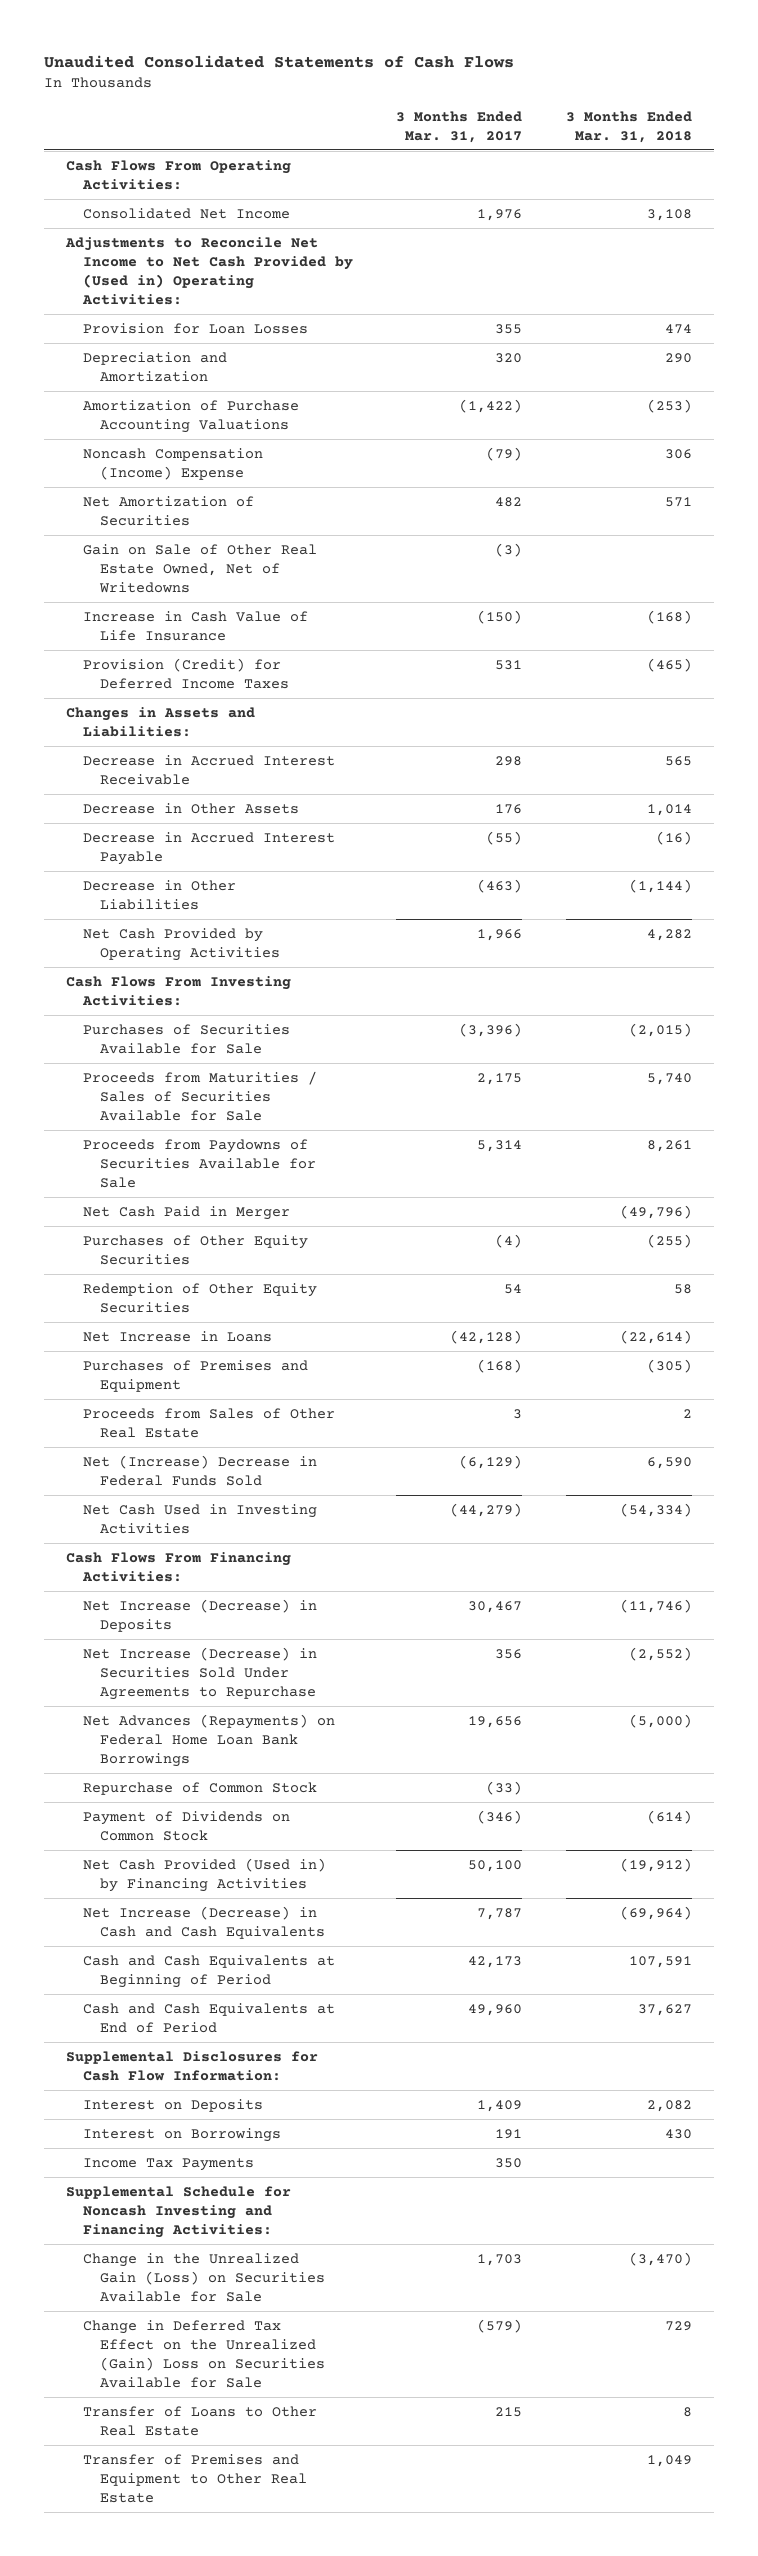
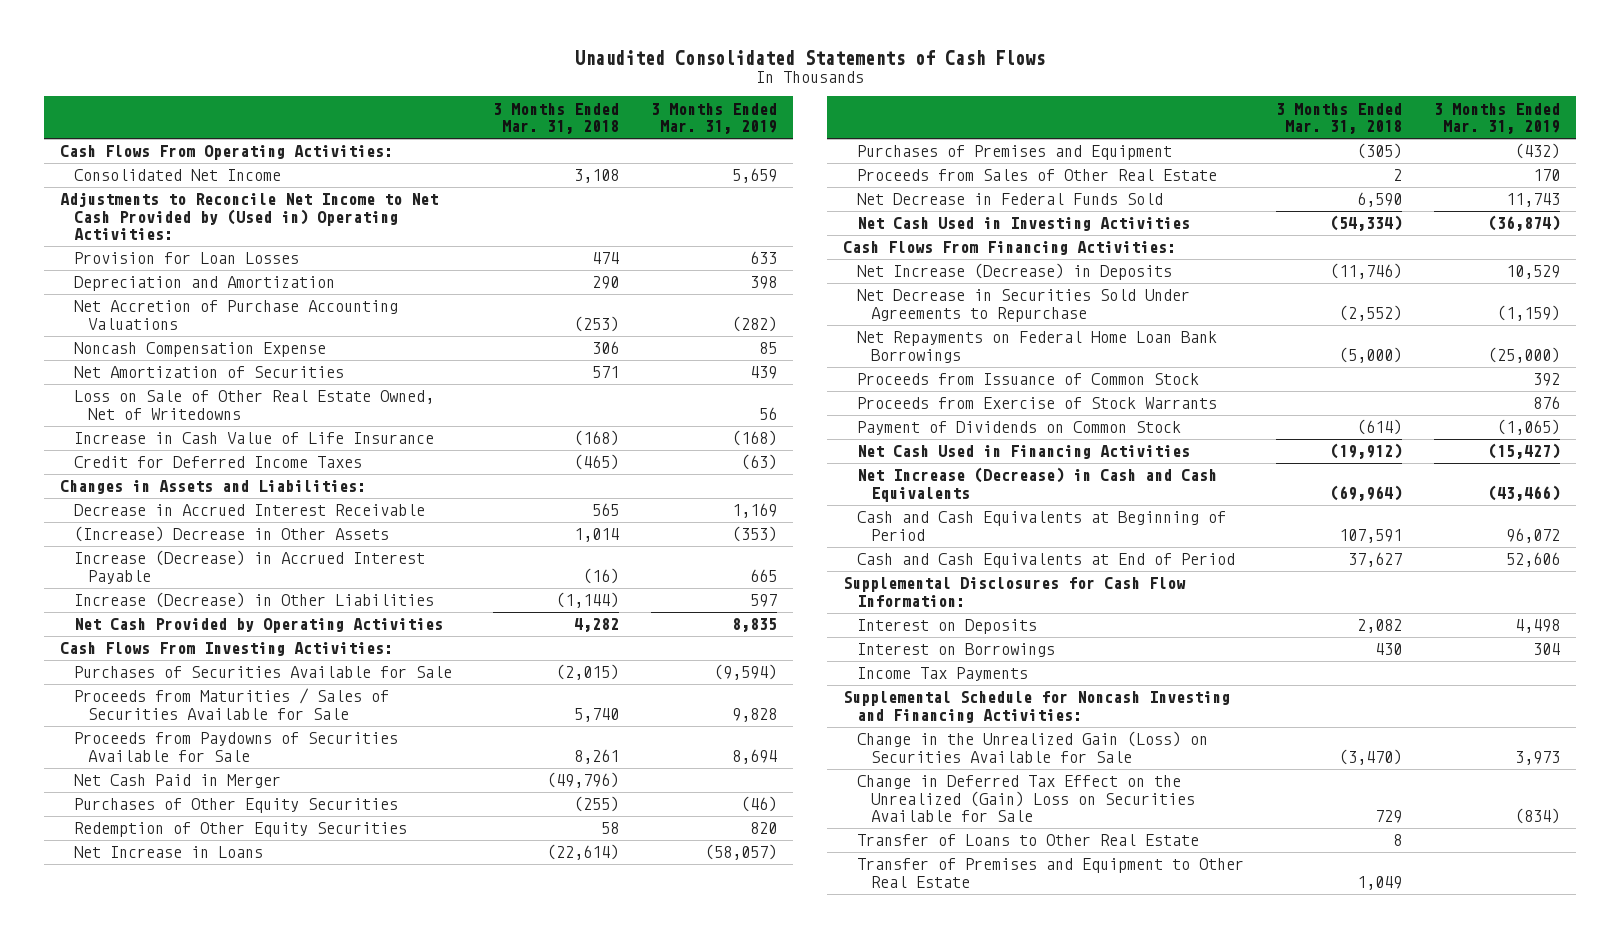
- | 3 Months Ended Mar. 31, 2017 | 3 Months Ended Mar. 31, 2018
+ | 3 Months Ended Mar. 31, 2018 | 3 Months Ended Mar. 31, 2019
- Amortization of Purchase Accounting Valuations | (1,422) | (253)
- Noncash Compensation (Income) Expense | (79) | 306
+ Net Accretion of Purchase Accounting Valuations | (253) | (282)
+ Noncash Compensation Expense | 306 | 85
- Gain on Sale of Other Real Estate Owned, Net of Writedowns | (3) |
+ Loss on Sale of Other Real Estate Owned, Net of Writedowns | | 56
- Provision (Credit) for Deferred Income Taxes | 531 | (465)
+ Credit for Deferred Income Taxes | (465) | (63)
- Decrease in Other Assets | 176 | 1,014
- Decrease in Accrued Interest Payable | (55) | (16)
- Decrease in Other Liabilities | (463) | (1,144)
+ (Increase) Decrease in Other Assets | 1,014 | (353)
+ Increase (Decrease) in Accrued Interest Payable | (16) | 665
+ Increase (Decrease) in Other Liabilities | (1,144) | 597
- Net (Increase) Decrease in Federal Funds Sold | (6,129) | 6,590
+ Net Decrease in Federal Funds Sold | 6,590 | 11,743
- Net Increase (Decrease) in Securities Sold Under Agreements to Repurchase | 356 | (2,552)
- Net Advances (Repayments) on Federal Home Loan Bank Borrowings | 19,656 | (5,000)
- Repurchase of Common Stock | (33) |
+ Net Decrease in Securities Sold Under Agreements to Repurchase | (2,552) | (1,159)
+ Net Repayments on Federal Home Loan Bank Borrowings | (5,000) | (25,000)
+ Proceeds from Issuance of Common Stock | | 392
+ Proceeds from Exercise of Stock Warrants | | 876
- Net Cash Provided (Used in) by Financing Activities | 50,100 | (19,912)
+ Net Cash Used in Financing Activities | (19,912) | (15,427)

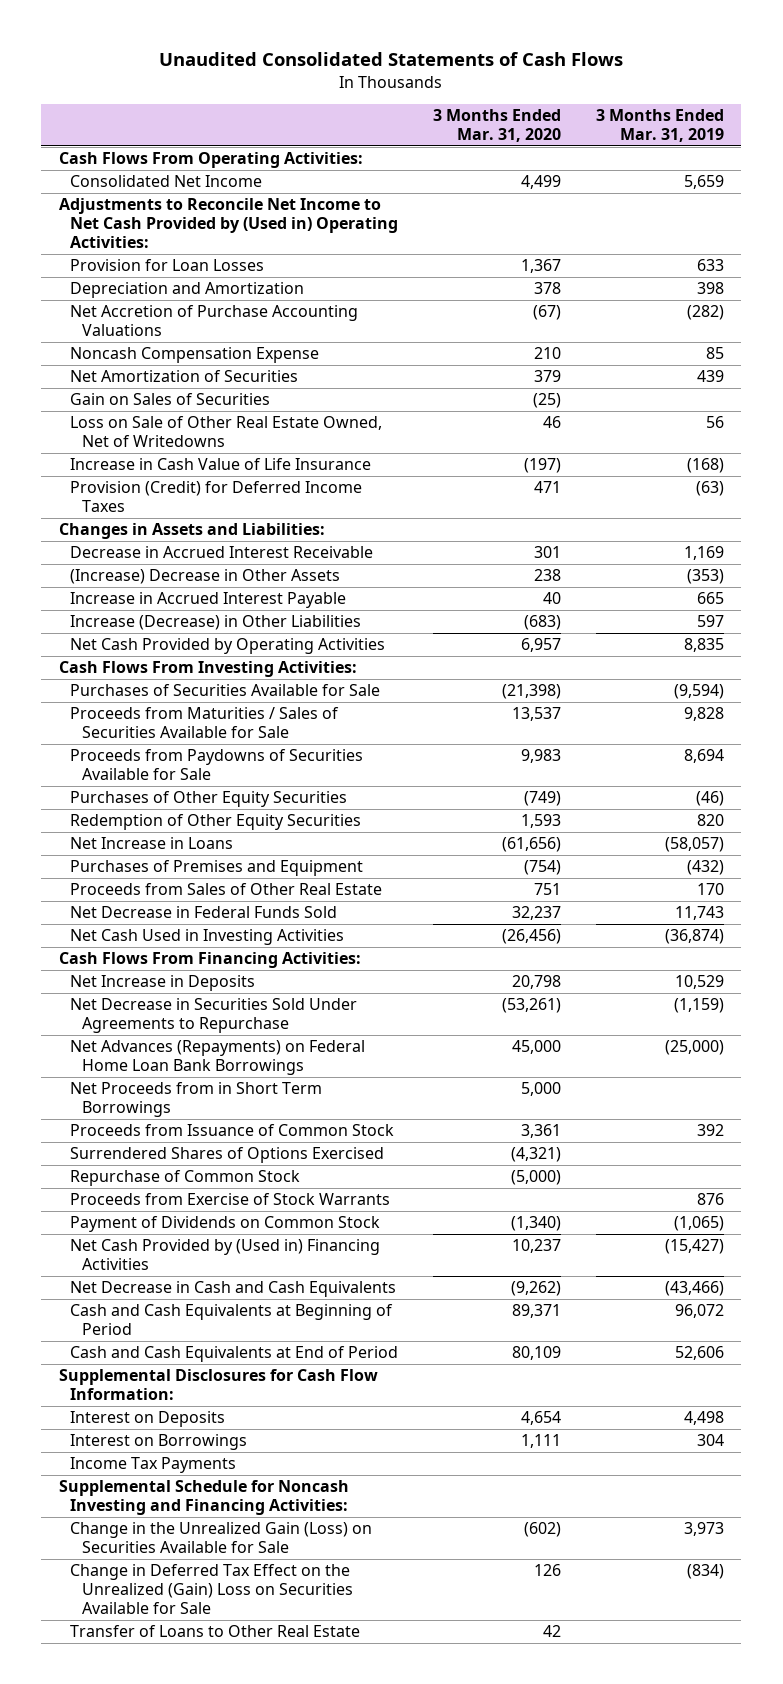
- | 3 Months Ended Mar. 31, 2018 | 3 Months Ended Mar. 31, 2019
+ | 3 Months Ended Mar. 31, 2020 | 3 Months Ended Mar. 31, 2019
+ Gain on Sales of Securities | (25) |
- Credit for Deferred Income Taxes | (465) | (63)
+ Provision (Credit) for Deferred Income Taxes | 471 | (63)
- Increase (Decrease) in Accrued Interest Payable | (16) | 665
+ Increase in Accrued Interest Payable | 40 | 665
- Net Cash Paid in Merger | (49,796) |
- Net Increase (Decrease) in Deposits | (11,746) | 10,529
+ Net Increase in Deposits | 20,798 | 10,529
- Net Repayments on Federal Home Loan Bank Borrowings | (5,000) | (25,000)
+ Net Advances (Repayments) on Federal Home Loan Bank Borrowings | 45,000 | (25,000)
+ Net Proceeds from in Short Term Borrowings | 5,000 |
+ Surrendered Shares of Options Exercised | (4,321) |
+ Repurchase of Common Stock | (5,000) |
- Net Cash Used in Financing Activities | (19,912) | (15,427)
- Net Increase (Decrease) in Cash and Cash Equivalents | (69,964) | (43,466)
+ Net Cash Provided by (Used in) Financing Activities | 10,237 | (15,427)
+ Net Decrease in Cash and Cash Equivalents | (9,262) | (43,466)
- Transfer of Premises and Equipment to Other Real Estate | 1,049 |

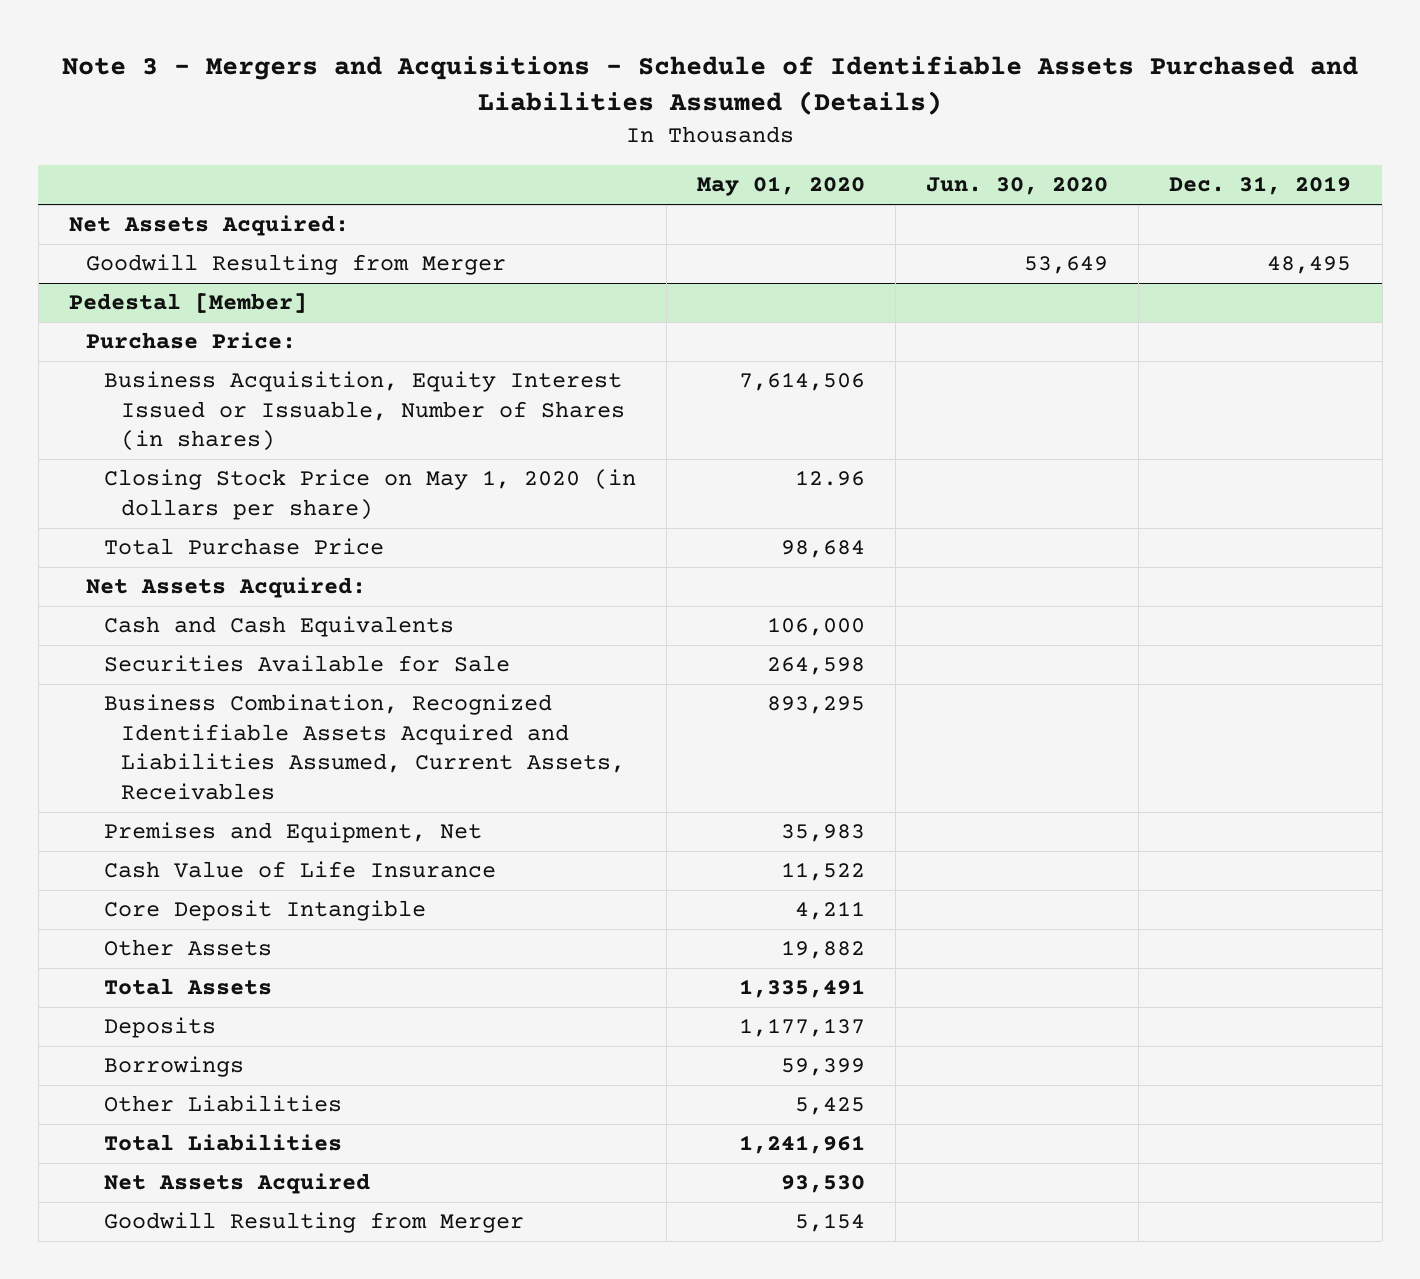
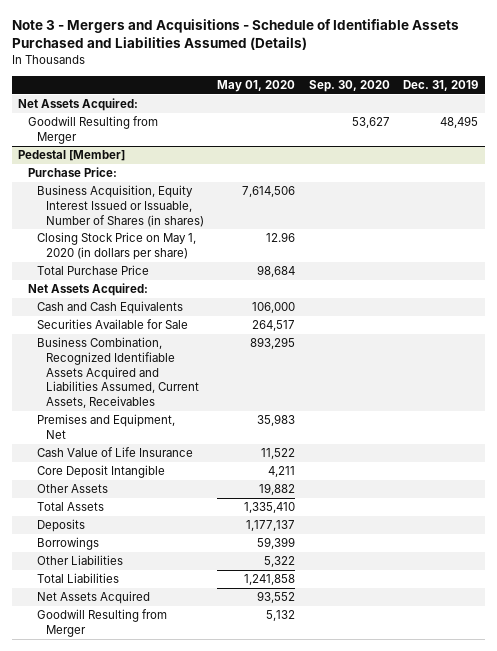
- | May 01, 2020 | Jun. 30, 2020 | Dec. 31, 2019
+ | May 01, 2020 | Sep. 30, 2020 | Dec. 31, 2019
@ Pedestal [Member]
- Securities Available for Sale | 264,598 | |
+ Securities Available for Sale | 264,517 | |
- Total Assets | 1,335,491 | |
+ Total Assets | 1,335,410 | |
- Other Liabilities | 5,425 | |
- Total Liabilities | 1,241,961 | |
- Net Assets Acquired | 93,530 | |
- Goodwill Resulting from Merger | 5,154 | |
+ Other Liabilities | 5,322 | |
+ Total Liabilities | 1,241,858 | |
+ Net Assets Acquired | 93,552 | |
+ Goodwill Resulting from Merger | 5,132 | |

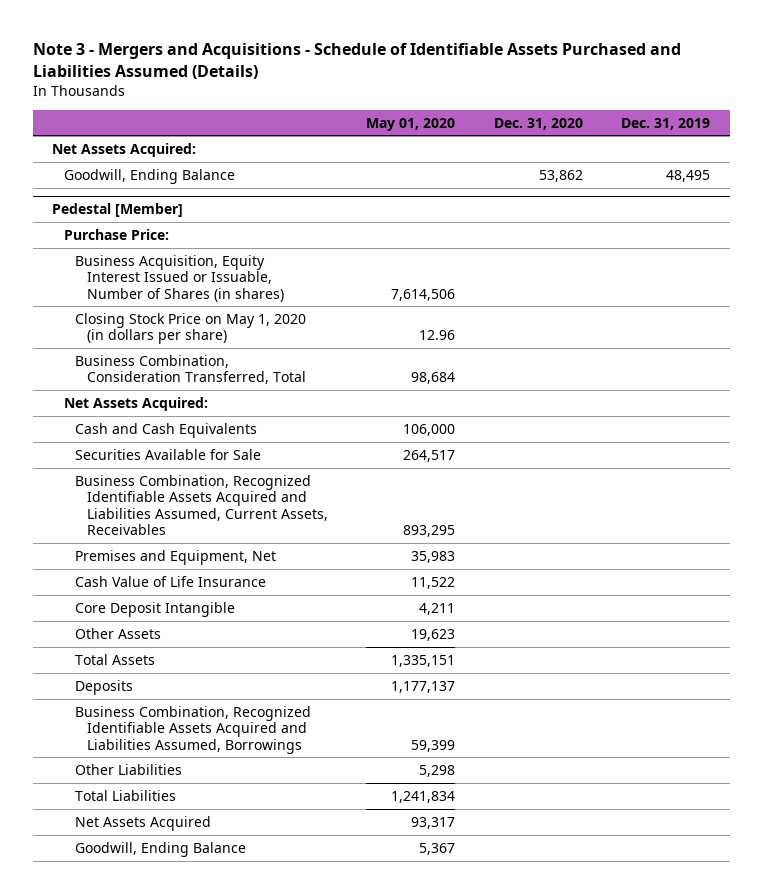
- | May 01, 2020 | Sep. 30, 2020 | Dec. 31, 2019
+ | May 01, 2020 | Dec. 31, 2020 | Dec. 31, 2019
- Goodwill Resulting from Merger | | 53,627 | 48,495
+ Goodwill, Ending Balance | | 53,862 | 48,495
@ Pedestal [Member]
- Total Purchase Price | 98,684 | |
+ Business Combination, Consideration Transferred, Total | 98,684 | |
- Other Assets | 19,882 | |
- Total Assets | 1,335,410 | |
+ Other Assets | 19,623 | |
+ Total Assets | 1,335,151 | |
- Borrowings | 59,399 | |
- Other Liabilities | 5,322 | |
- Total Liabilities | 1,241,858 | |
- Net Assets Acquired | 93,552 | |
- Goodwill Resulting from Merger | 5,132 | |
+ Business Combination, Recognized Identifiable Assets Acquired and Liabilities Assumed, Borrowings | 59,399 | |
+ Other Liabilities | 5,298 | |
+ Total Liabilities | 1,241,834 | |
+ Net Assets Acquired | 93,317 | |
+ Goodwill, Ending Balance | 5,367 | |

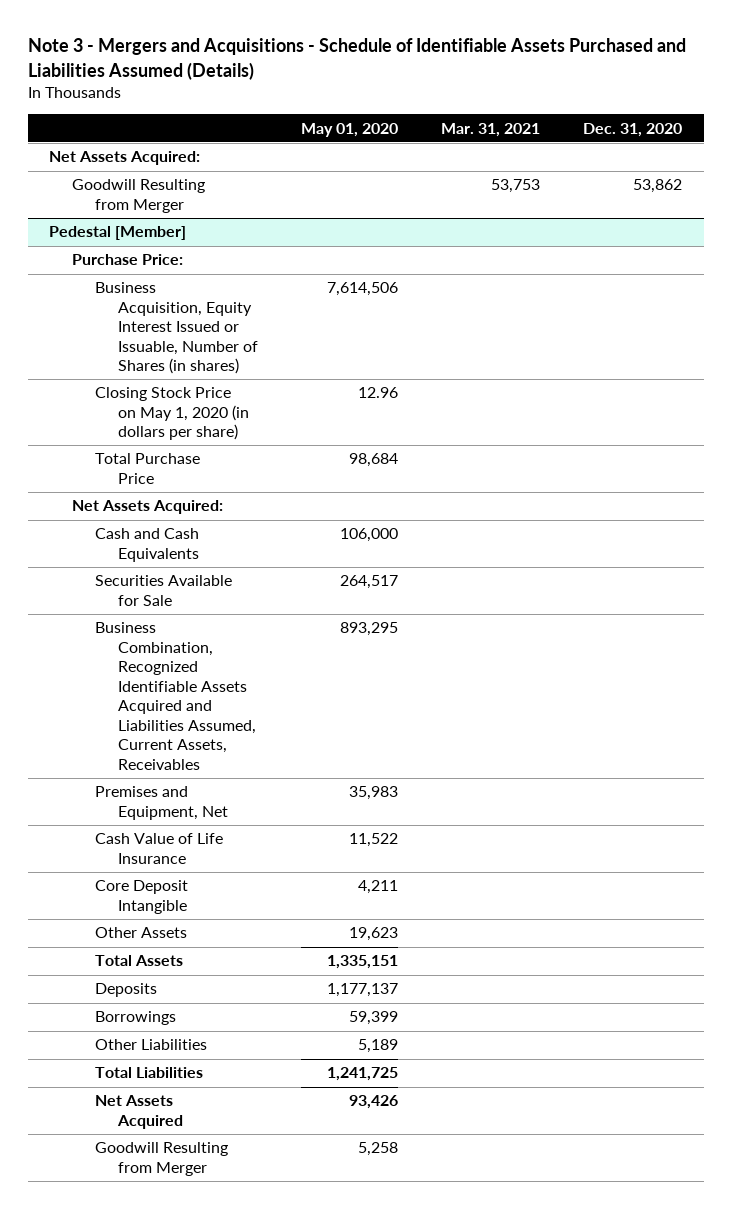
- | May 01, 2020 | Dec. 31, 2020 | Dec. 31, 2019
+ | May 01, 2020 | Mar. 31, 2021 | Dec. 31, 2020
- Goodwill, Ending Balance | | 53,862 | 48,495
+ Goodwill Resulting from Merger | | 53,753 | 53,862
@ Pedestal [Member]
- Business Combination, Consideration Transferred, Total | 98,684 | |
+ Total Purchase Price | 98,684 | |
- Business Combination, Recognized Identifiable Assets Acquired and Liabilities Assumed, Borrowings | 59,399 | |
- Other Liabilities | 5,298 | |
- Total Liabilities | 1,241,834 | |
- Net Assets Acquired | 93,317 | |
- Goodwill, Ending Balance | 5,367 | |
+ Borrowings | 59,399 | |
+ Other Liabilities | 5,189 | |
+ Total Liabilities | 1,241,725 | |
+ Net Assets Acquired | 93,426 | |
+ Goodwill Resulting from Merger | 5,258 | |

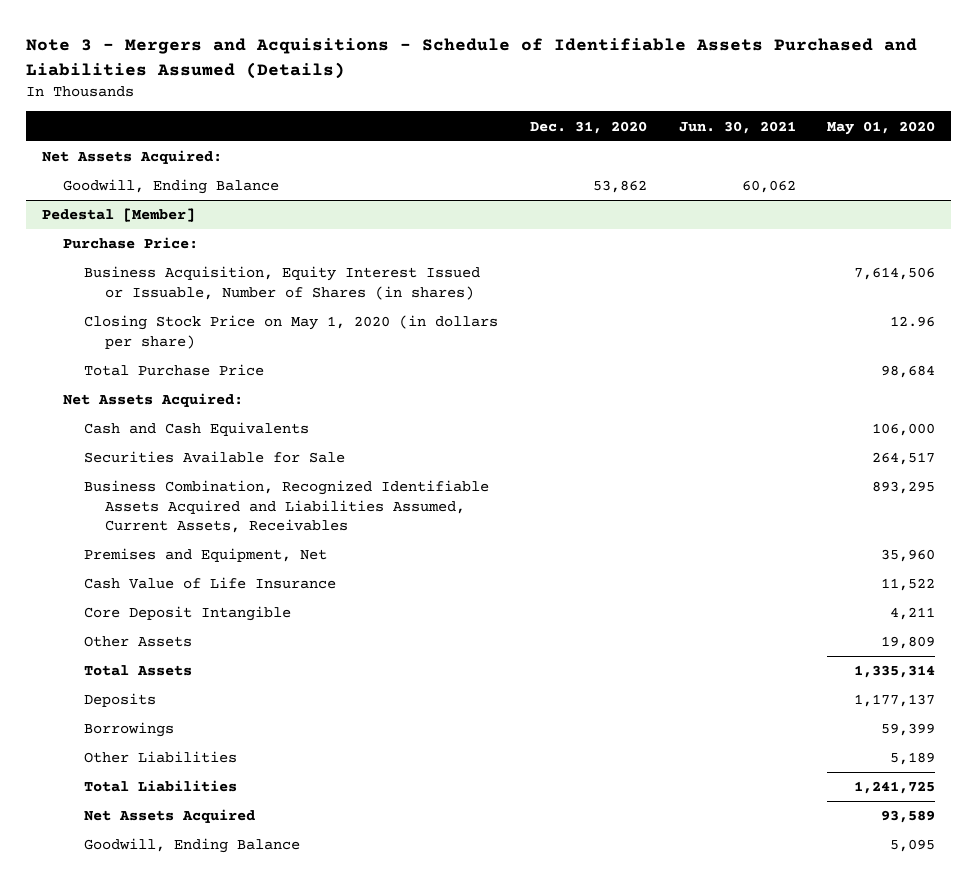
- | May 01, 2020 | Mar. 31, 2021 | Dec. 31, 2020
+ | Dec. 31, 2020 | Jun. 30, 2021 | May 01, 2020
- Goodwill Resulting from Merger | | 53,753 | 53,862
+ Goodwill, Ending Balance | 53,862 | 60,062 |
@ Pedestal [Member]
- Premises and Equipment, Net | 35,983 | |
+ Premises and Equipment, Net | | | 35,960
- Other Assets | 19,623 | |
- Total Assets | 1,335,151 | |
+ Other Assets | | | 19,809
+ Total Assets | | | 1,335,314
- Net Assets Acquired | 93,426 | |
- Goodwill Resulting from Merger | 5,258 | |
+ Net Assets Acquired | | | 93,589
+ Goodwill, Ending Balance | | | 5,095

